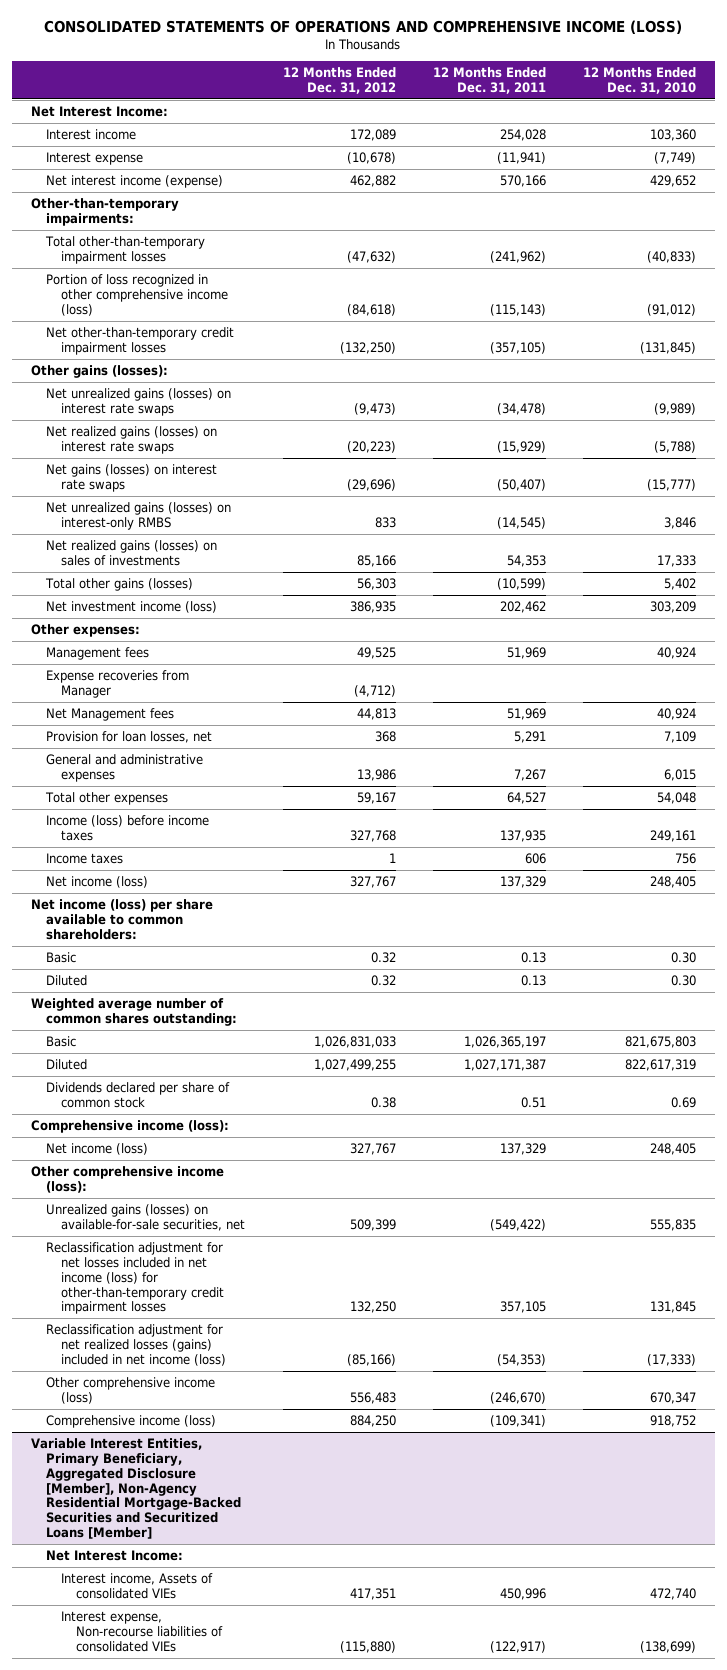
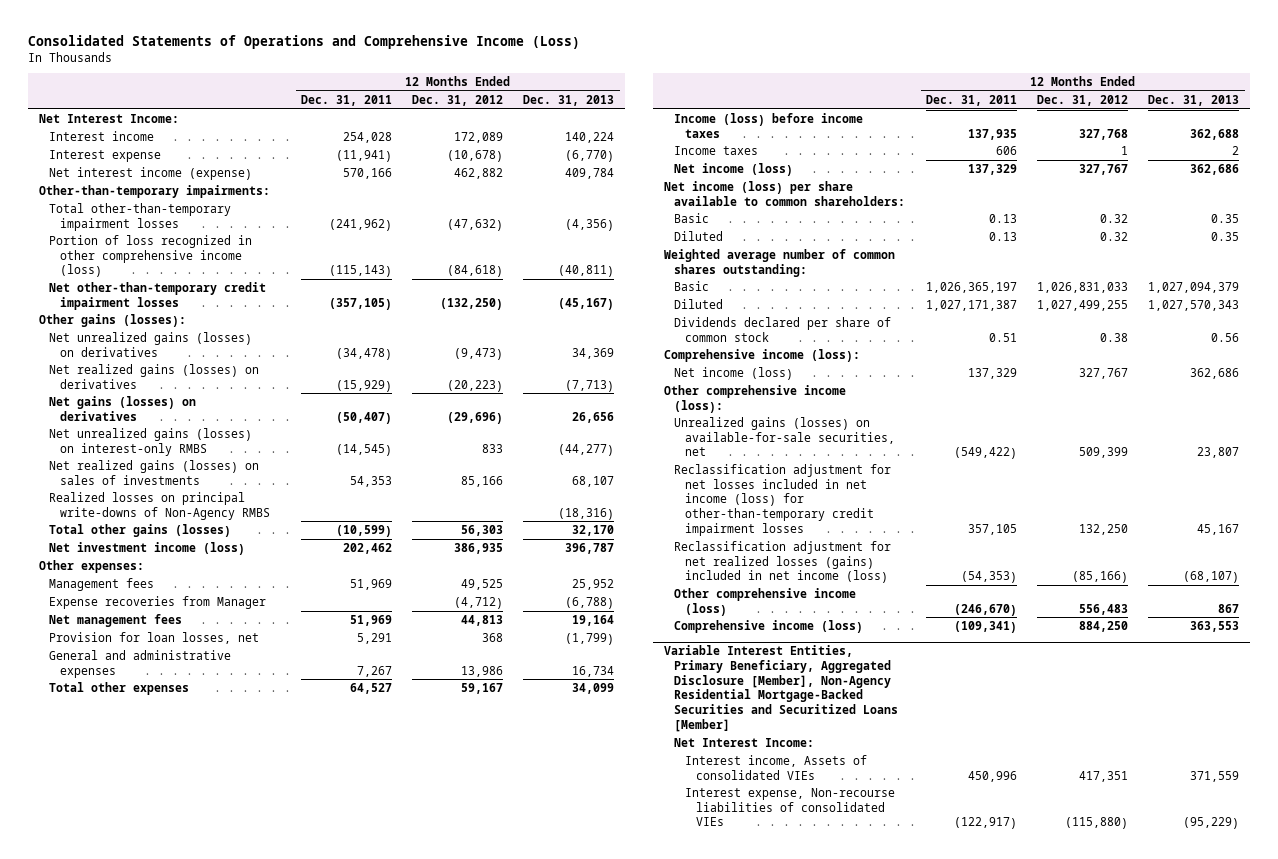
- CONSOLIDATED STATEMENTS OF OPERATIONS AND COMPREHENSIVE INCOME (LOSS)
+ Consolidated Statements of Operations and Comprehensive Income (Loss)
- | 12 Months Ended Dec. 31, 2012 | 12 Months Ended Dec. 31, 2011 | 12 Months Ended Dec. 31, 2010
+ | 12 Months Ended Dec. 31, 2011 | 12 Months Ended Dec. 31, 2012 | 12 Months Ended Dec. 31, 2013
- Net unrealized gains (losses) on interest rate swaps | (9,473) | (34,478) | (9,989)
- Net realized gains (losses) on interest rate swaps | (20,223) | (15,929) | (5,788)
- Net gains (losses) on interest rate swaps | (29,696) | (50,407) | (15,777)
+ Net unrealized gains (losses) on derivatives | (34,478) | (9,473) | 34,369
+ Net realized gains (losses) on derivatives | (15,929) | (20,223) | (7,713)
+ Net gains (losses) on derivatives | (50,407) | (29,696) | 26,656
+ Realized losses on principal write-downs of Non-Agency RMBS | | | (18,316)
- Net Management fees | 44,813 | 51,969 | 40,924
+ Net management fees | 51,969 | 44,813 | 19,164

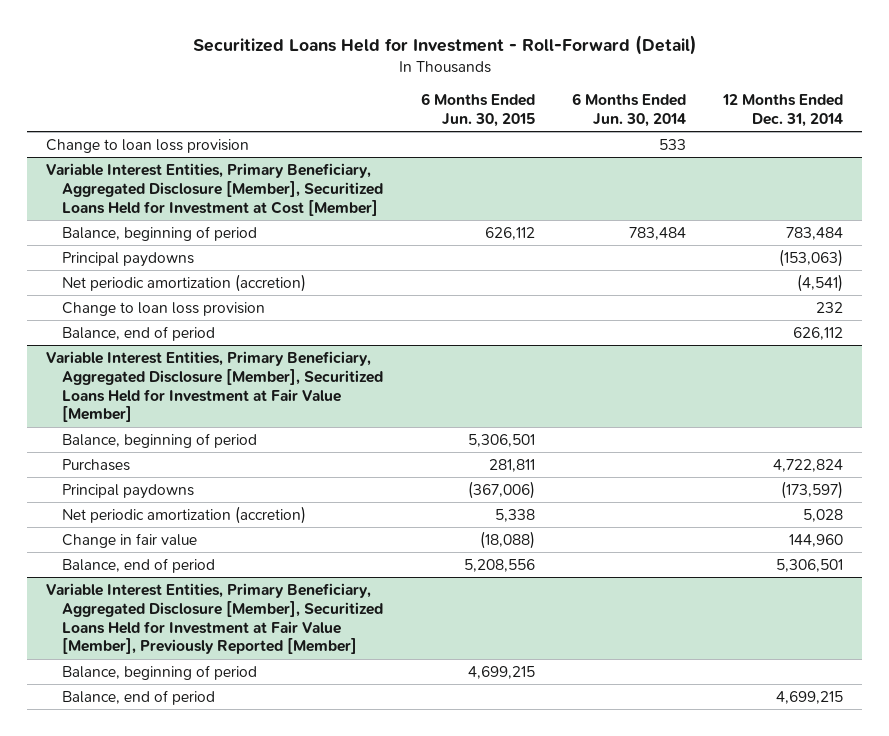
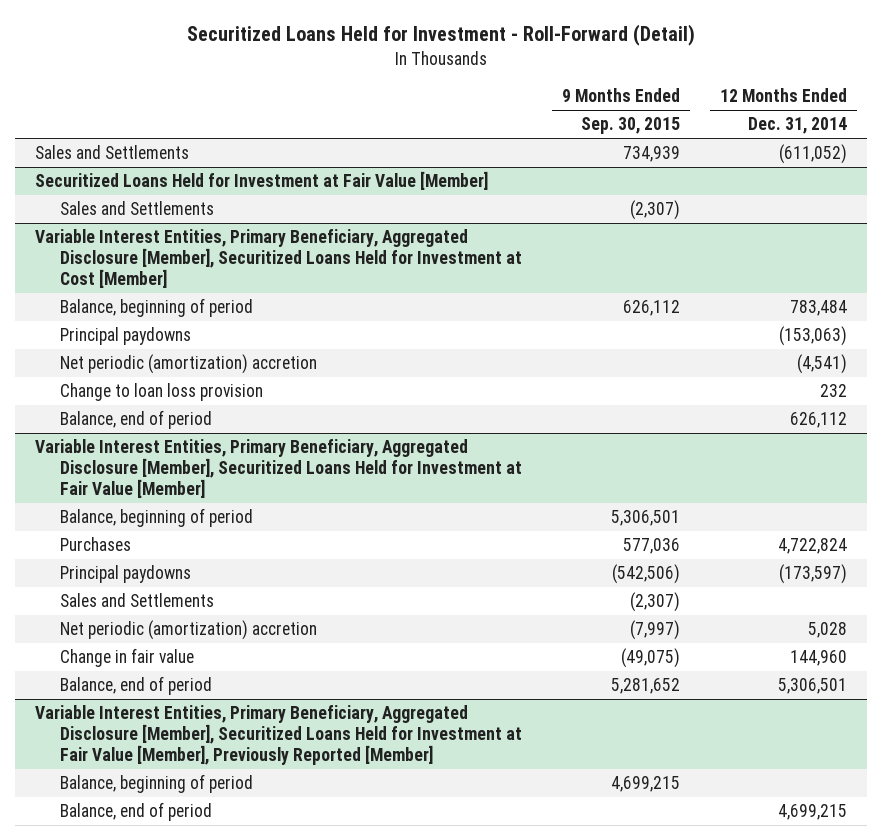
- | 6 Months Ended Jun. 30, 2015 | 6 Months Ended Jun. 30, 2014 | 12 Months Ended Dec. 31, 2014
+ | 9 Months Ended Sep. 30, 2015 | 12 Months Ended Dec. 31, 2014
- Change to loan loss provision | | 533 |
+ Sales and Settlements | 734,939 | (611,052)
+ Securitized Loans Held for Investment at Fair Value [Member]
+ Sales and Settlements | (2,307) |
@ Variable Interest Entities, Primary Beneficiary, Aggregated Disclosure [Member], Securitized Loans Held for Investment at Cost [Member]
- Net periodic amortization (accretion) | | | (4,541)
+ Net periodic (amortization) accretion | | (4,541)
@ Variable Interest Entities, Primary Beneficiary, Aggregated Disclosure [Member], Securitized Loans Held for Investment at Fair Value [Member]
- Net periodic amortization (accretion) | 5,338 | | 5,028
+ Sales and Settlements | (2,307) |
+ Net periodic (amortization) accretion | (7,997) | 5,028

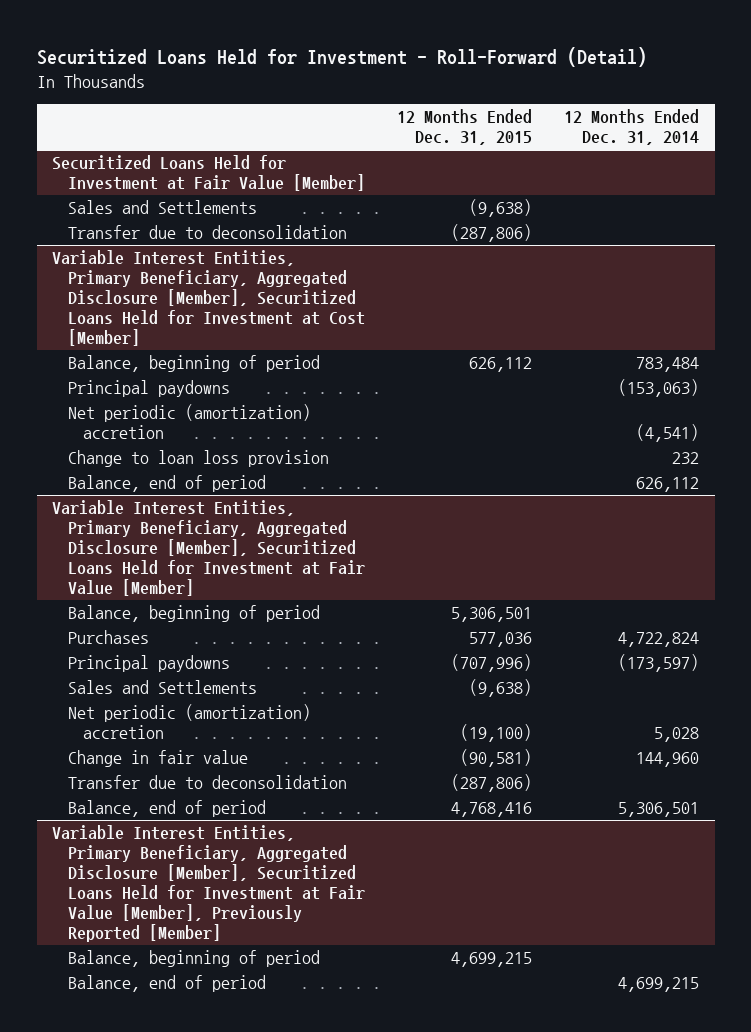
- | 9 Months Ended Sep. 30, 2015 | 12 Months Ended Dec. 31, 2014
+ | 12 Months Ended Dec. 31, 2015 | 12 Months Ended Dec. 31, 2014
- Sales and Settlements | 734,939 | (611,052)
@ Securitized Loans Held for Investment at Fair Value [Member]
+ Transfer due to deconsolidation | (287,806) |
@ Variable Interest Entities, Primary Beneficiary, Aggregated Disclosure [Member], Securitized Loans Held for Investment at Fair Value [Member]
+ Transfer due to deconsolidation | (287,806) |

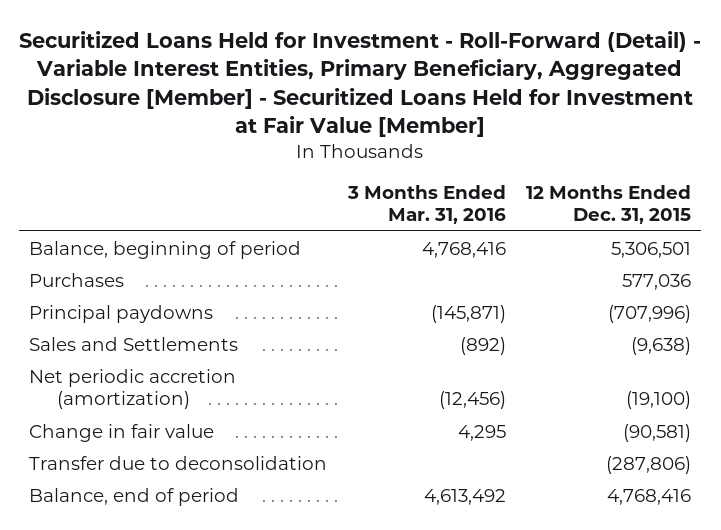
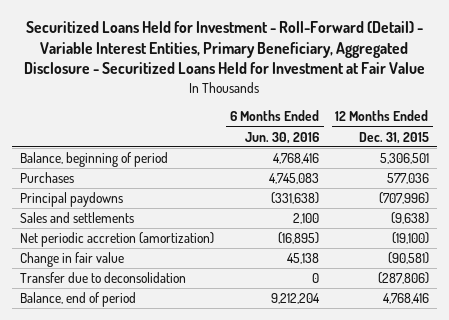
- Securitized Loans Held for Investment - Roll-Forward (Detail) - Variable Interest Entities, Primary Beneficiary, Aggregated Disclosure [Member] - Securitized Loans Held for Investment at Fair Value [Member]
+ Securitized Loans Held for Investment - Roll-Forward (Detail) - Variable Interest Entities, Primary Beneficiary, Aggregated Disclosure - Securitized Loans Held for Investment at Fair Value
- | 3 Months Ended Mar. 31, 2016 | 12 Months Ended Dec. 31, 2015
+ | 6 Months Ended Jun. 30, 2016 | 12 Months Ended Dec. 31, 2015
- Sales and Settlements | (892) | (9,638)
+ Sales and settlements | 2,100 | (9,638)

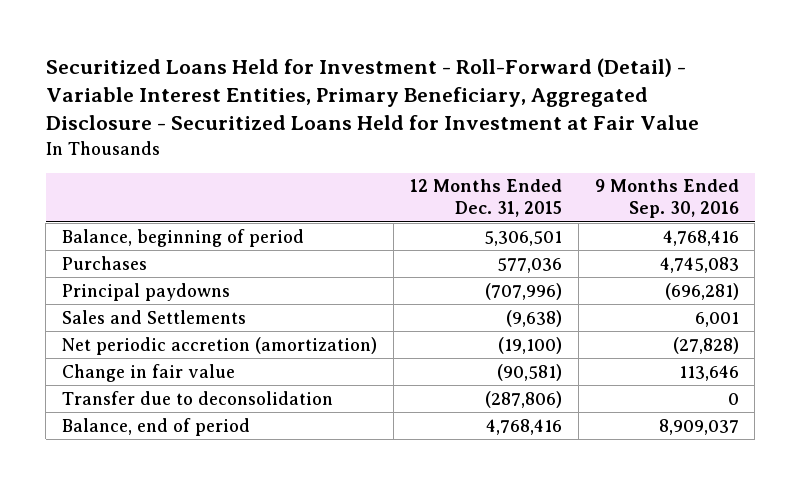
- | 6 Months Ended Jun. 30, 2016 | 12 Months Ended Dec. 31, 2015
+ | 12 Months Ended Dec. 31, 2015 | 9 Months Ended Sep. 30, 2016
- Sales and settlements | 2,100 | (9,638)
+ Sales and Settlements | (9,638) | 6,001

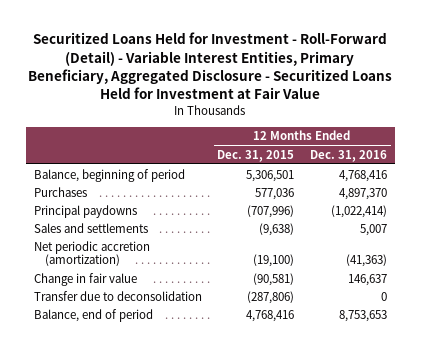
- | 12 Months Ended Dec. 31, 2015 | 9 Months Ended Sep. 30, 2016
+ | 12 Months Ended Dec. 31, 2015 | 12 Months Ended Dec. 31, 2016
- Sales and Settlements | (9,638) | 6,001
+ Sales and settlements | (9,638) | 5,007

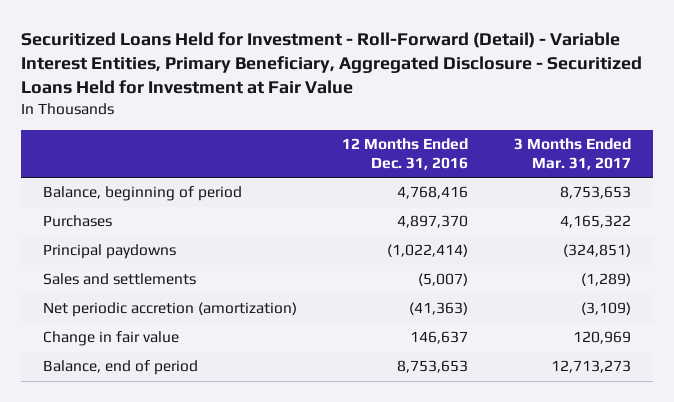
- | 12 Months Ended Dec. 31, 2015 | 12 Months Ended Dec. 31, 2016
+ | 12 Months Ended Dec. 31, 2016 | 3 Months Ended Mar. 31, 2017
- Sales and settlements | (9,638) | 5,007
+ Sales and settlements | (5,007) | (1,289)
- Transfer due to deconsolidation | (287,806) | 0

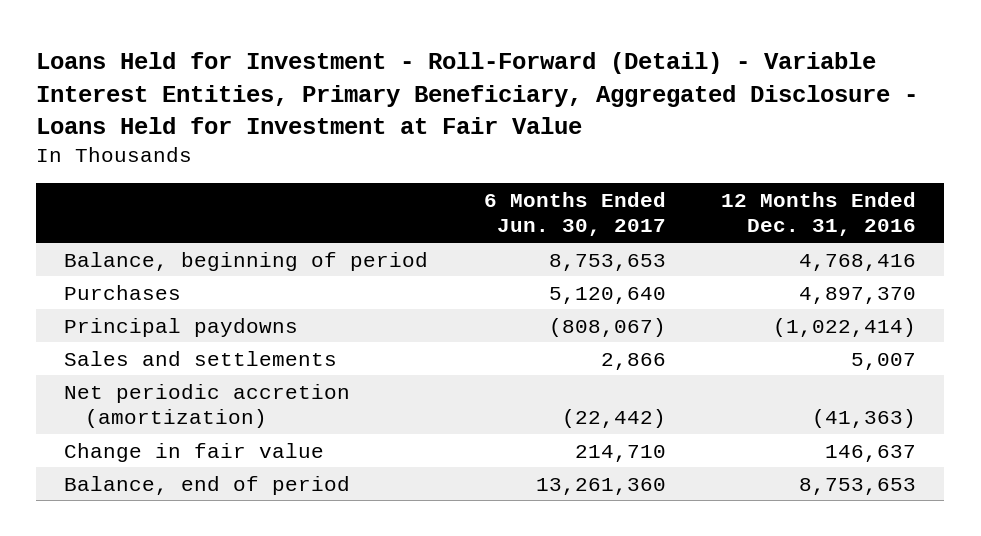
- Securitized Loans Held for Investment - Roll-Forward (Detail) - Variable Interest Entities, Primary Beneficiary, Aggregated Disclosure - Securitized Loans Held for Investment at Fair Value
+ Loans Held for Investment - Roll-Forward (Detail) - Variable Interest Entities, Primary Beneficiary, Aggregated Disclosure - Loans Held for Investment at Fair Value
- | 12 Months Ended Dec. 31, 2016 | 3 Months Ended Mar. 31, 2017
+ | 6 Months Ended Jun. 30, 2017 | 12 Months Ended Dec. 31, 2016
- Sales and settlements | (5,007) | (1,289)
+ Sales and settlements | 2,866 | 5,007

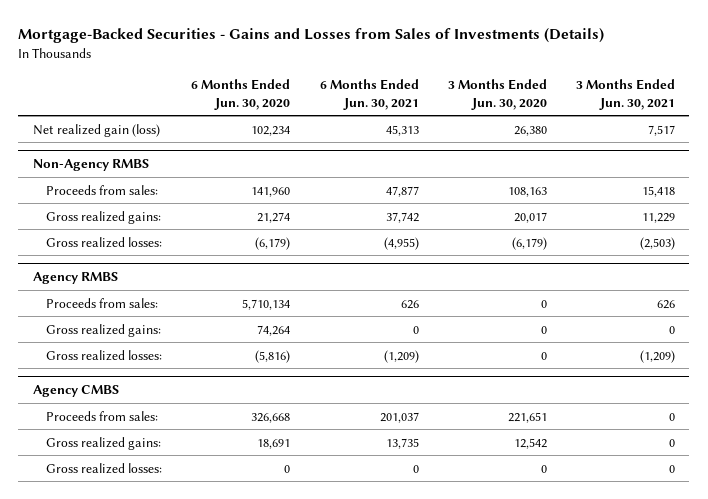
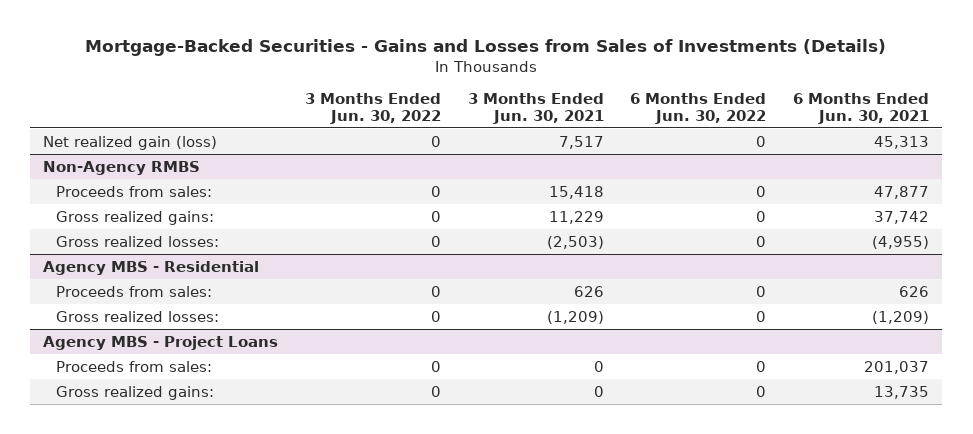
- | 6 Months Ended Jun. 30, 2020 | 6 Months Ended Jun. 30, 2021 | 3 Months Ended Jun. 30, 2020 | 3 Months Ended Jun. 30, 2021
+ | 3 Months Ended Jun. 30, 2022 | 3 Months Ended Jun. 30, 2021 | 6 Months Ended Jun. 30, 2022 | 6 Months Ended Jun. 30, 2021
- Agency RMBS
+ Agency MBS - Residential
- Gross realized gains: | 74,264 | 0 | 0 | 0
- Agency CMBS
+ Agency MBS - Project Loans
- Gross realized losses: | 0 | 0 | 0 | 0

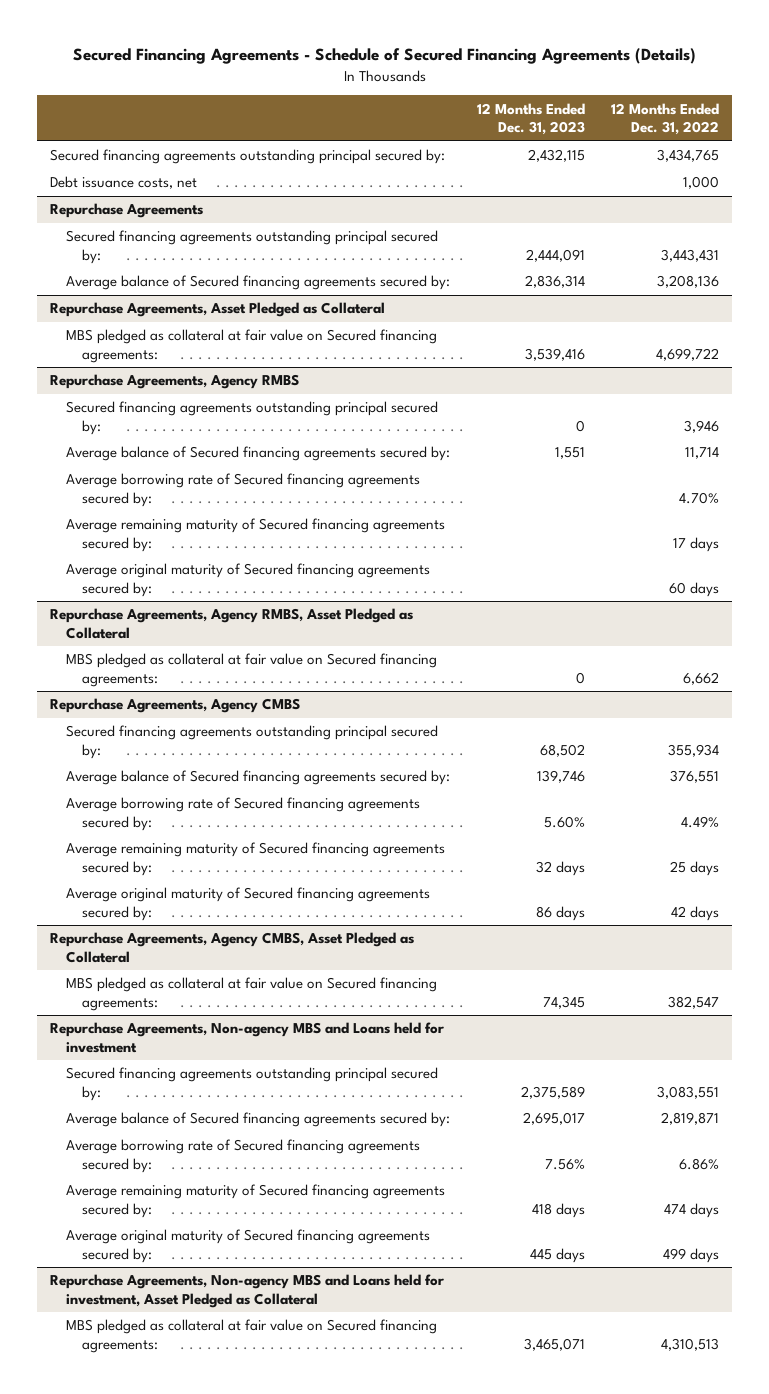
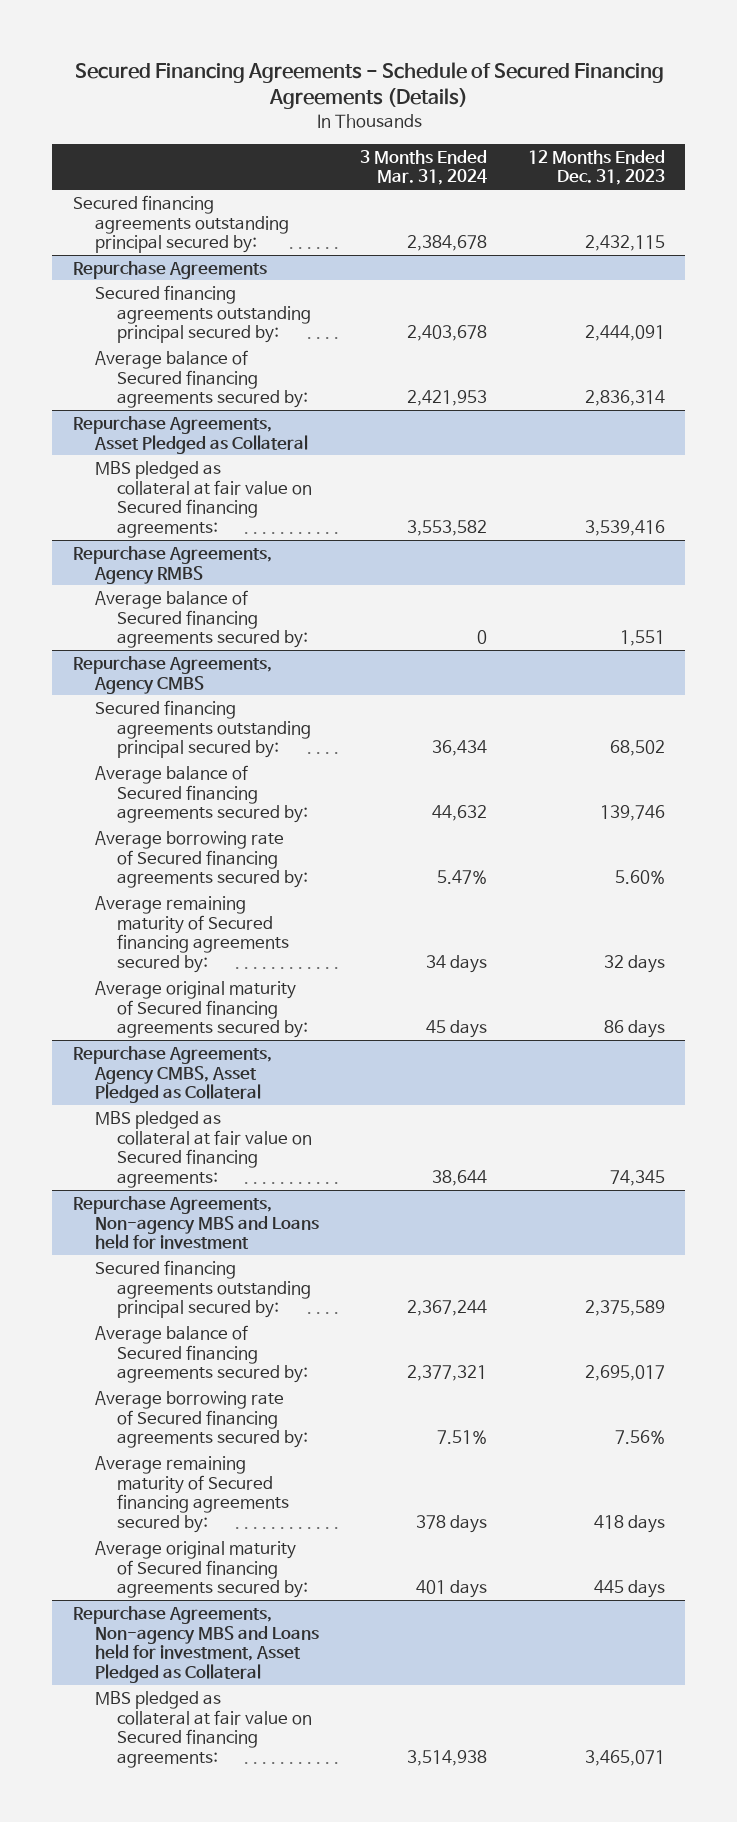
- | 12 Months Ended Dec. 31, 2023 | 12 Months Ended Dec. 31, 2022
+ | 3 Months Ended Mar. 31, 2024 | 12 Months Ended Dec. 31, 2023
- Debt issuance costs, net | | 1,000
@ Repurchase Agreements, Agency RMBS
- Secured financing agreements outstanding principal secured by: | 0 | 3,946
- Average borrowing rate of Secured financing agreements secured by: | | 4.70%
- Average remaining maturity of Secured financing agreements secured by: | | 17 days
- Average original maturity of Secured financing agreements secured by: | | 60 days
- Repurchase Agreements, Agency RMBS, Asset Pledged as Collateral
- MBS pledged as collateral at fair value on Secured financing agreements: | 0 | 6,662

